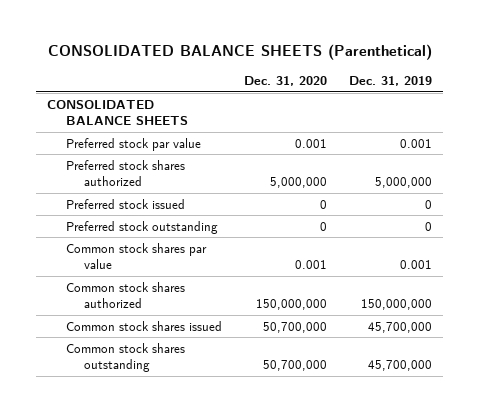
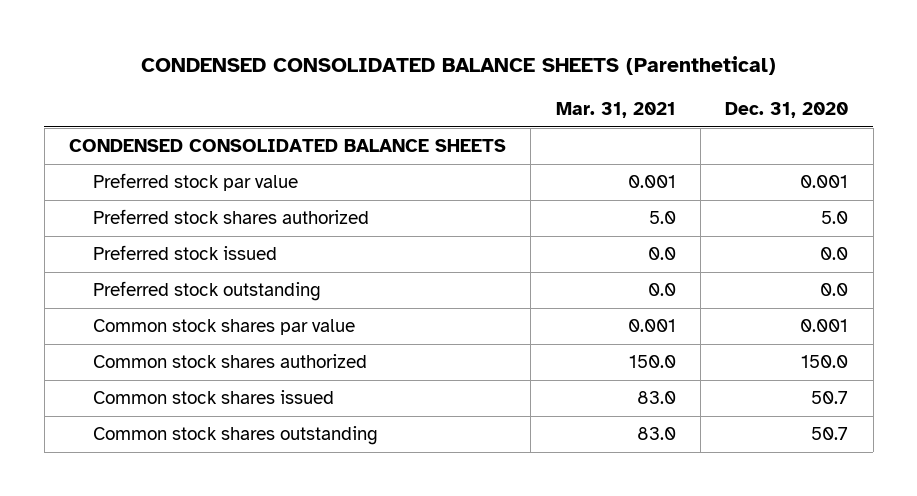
- CONSOLIDATED BALANCE SHEETS (Parenthetical)
+ CONDENSED CONSOLIDATED BALANCE SHEETS (Parenthetical)
- | Dec. 31, 2020 | Dec. 31, 2019
+ | Mar. 31, 2021 | Dec. 31, 2020
- CONSOLIDATED BALANCE SHEETS
+ CONDENSED CONSOLIDATED BALANCE SHEETS
- Preferred stock shares authorized | 5,000,000 | 5,000,000
- Preferred stock issued | 0 | 0
- Preferred stock outstanding | 0 | 0
+ Preferred stock shares authorized | 5.0 | 5.0
+ Preferred stock issued | 0.0 | 0.0
+ Preferred stock outstanding | 0.0 | 0.0
- Common stock shares authorized | 150,000,000 | 150,000,000
- Common stock shares issued | 50,700,000 | 45,700,000
- Common stock shares outstanding | 50,700,000 | 45,700,000
+ Common stock shares authorized | 150.0 | 150.0
+ Common stock shares issued | 83.0 | 50.7
+ Common stock shares outstanding | 83.0 | 50.7

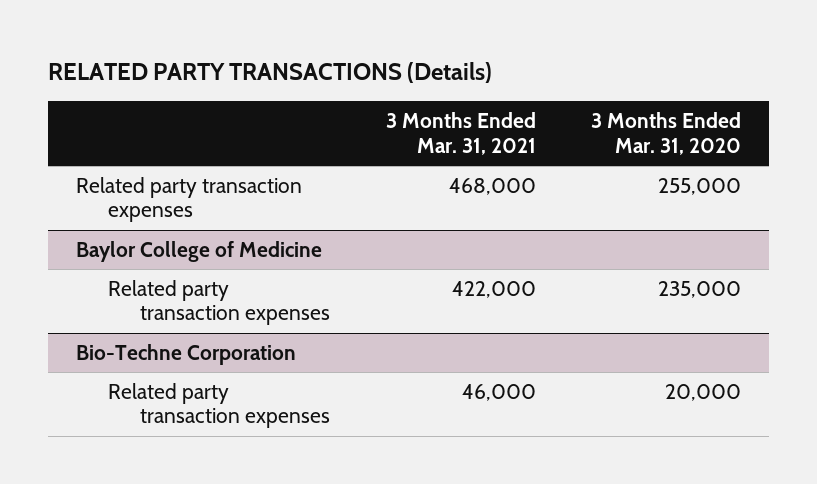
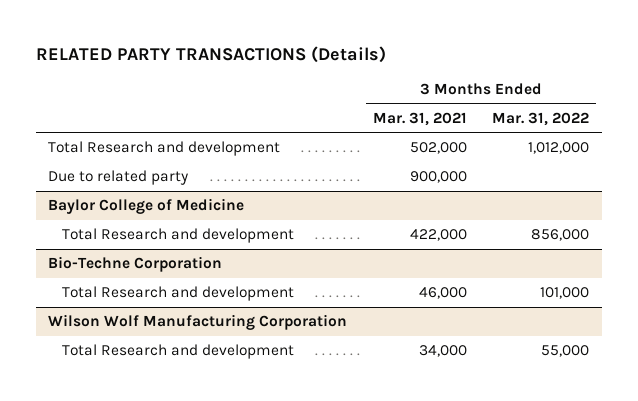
- | 3 Months Ended Mar. 31, 2021 | 3 Months Ended Mar. 31, 2020
+ | 3 Months Ended Mar. 31, 2021 | 3 Months Ended Mar. 31, 2022
- Related party transaction expenses | 468,000 | 255,000
+ Total Research and development | 502,000 | 1,012,000
+ Due to related party | 900,000 |
@ Baylor College of Medicine
- Related party transaction expenses | 422,000 | 235,000
+ Total Research and development | 422,000 | 856,000
@ Bio-Techne Corporation
- Related party transaction expenses | 46,000 | 20,000
+ Total Research and development | 46,000 | 101,000
+ Wilson Wolf Manufacturing Corporation
+ Total Research and development | 34,000 | 55,000

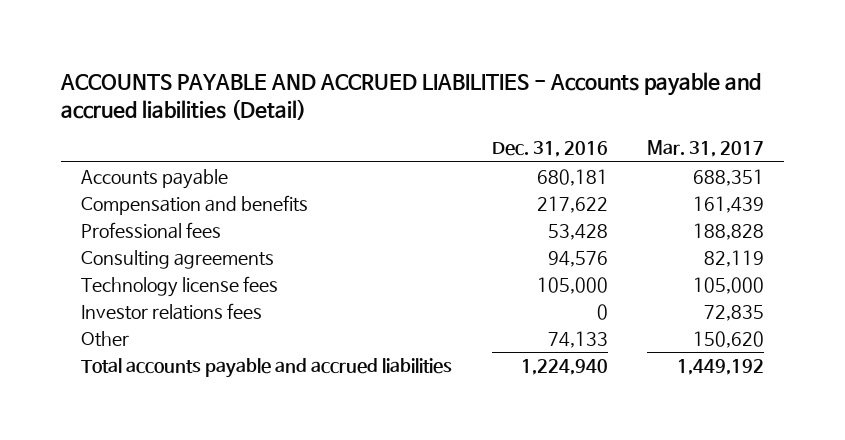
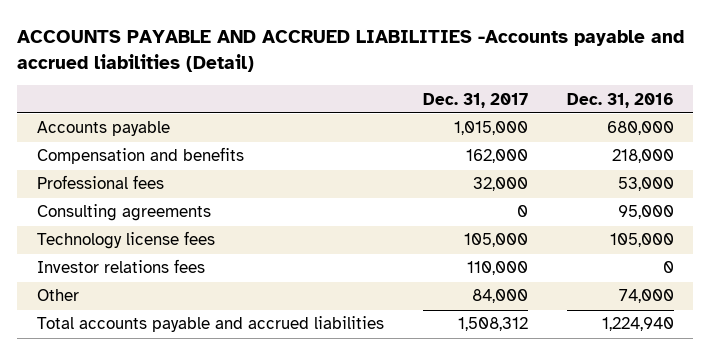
- ACCOUNTS PAYABLE AND ACCRUED LIABILITIES - Accounts payable and accrued liabilities (Detail)
+ ACCOUNTS PAYABLE AND ACCRUED LIABILITIES -Accounts payable and accrued liabilities (Detail)
- | Dec. 31, 2016 | Mar. 31, 2017
+ | Dec. 31, 2017 | Dec. 31, 2016
- Accounts payable | 680,181 | 688,351
- Compensation and benefits | 217,622 | 161,439
- Professional fees | 53,428 | 188,828
- Consulting agreements | 94,576 | 82,119
+ Accounts payable | 1,015,000 | 680,000
+ Compensation and benefits | 162,000 | 218,000
+ Professional fees | 32,000 | 53,000
+ Consulting agreements | 0 | 95,000
- Other | 74,133 | 150,620
+ Other | 84,000 | 74,000

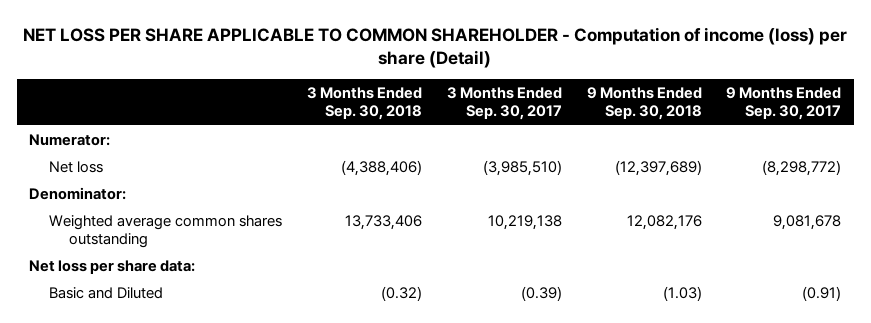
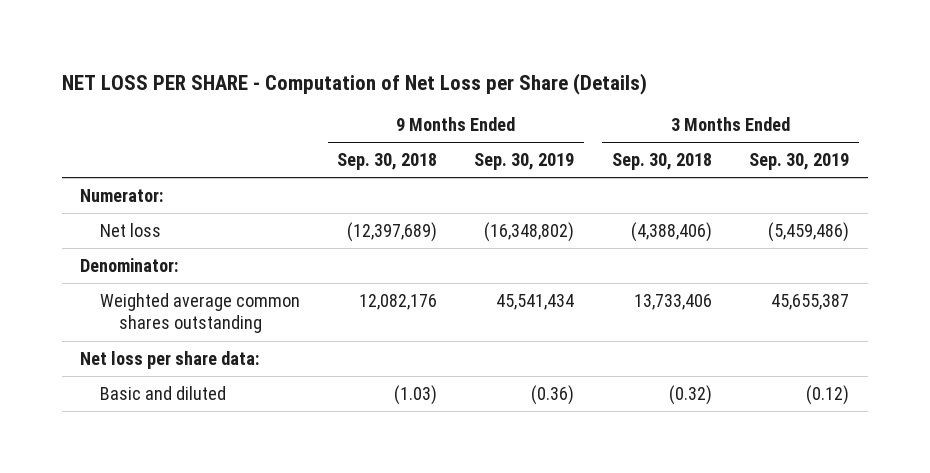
- NET LOSS PER SHARE APPLICABLE TO COMMON SHAREHOLDER - Computation of income (loss) per share (Detail)
+ NET LOSS PER SHARE - Computation of Net Loss per Share (Details)
- | 3 Months Ended Sep. 30, 2018 | 3 Months Ended Sep. 30, 2017 | 9 Months Ended Sep. 30, 2018 | 9 Months Ended Sep. 30, 2017
+ | 9 Months Ended Sep. 30, 2018 | 9 Months Ended Sep. 30, 2019 | 3 Months Ended Sep. 30, 2018 | 3 Months Ended Sep. 30, 2019
- Basic and Diluted | (0.32) | (0.39) | (1.03) | (0.91)
+ Basic and diluted | (1.03) | (0.36) | (0.32) | (0.12)

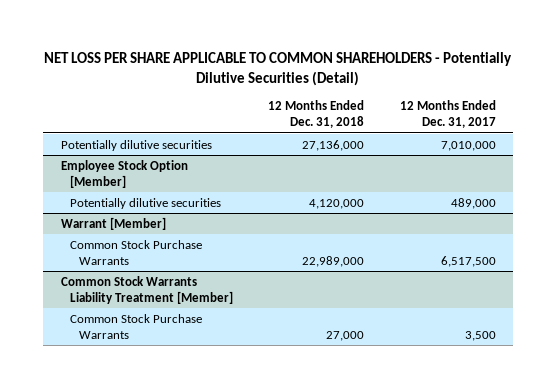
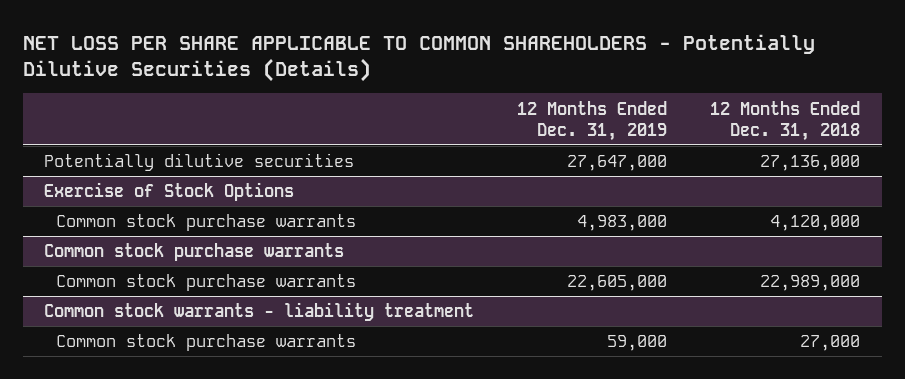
- NET LOSS PER SHARE APPLICABLE TO COMMON SHAREHOLDERS - Potentially Dilutive Securities (Detail)
+ NET LOSS PER SHARE APPLICABLE TO COMMON SHAREHOLDERS - Potentially Dilutive Securities (Details)
- | 12 Months Ended Dec. 31, 2018 | 12 Months Ended Dec. 31, 2017
+ | 12 Months Ended Dec. 31, 2019 | 12 Months Ended Dec. 31, 2018
- Employee Stock Option [Member]
- Potentially dilutive securities | 4,120,000 | 489,000
- Warrant [Member]
- Common Stock Purchase Warrants | 22,989,000 | 6,517,500
- Common Stock Warrants Liability Treatment [Member]
- Common Stock Purchase Warrants | 27,000 | 3,500
+ Exercise of Stock Options
+ Common stock purchase warrants | 4,983,000 | 4,120,000
+ Common stock purchase warrants
+ Common stock purchase warrants | 22,605,000 | 22,989,000
+ Common stock warrants - liability treatment
+ Common stock purchase warrants | 59,000 | 27,000

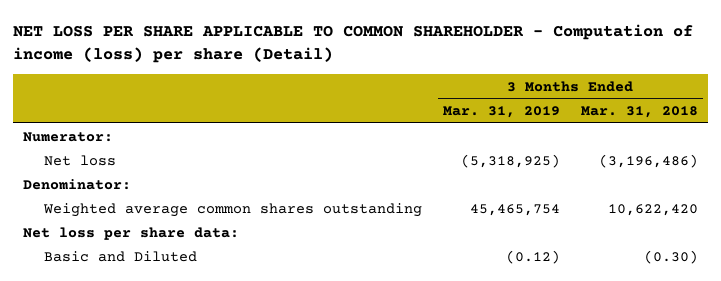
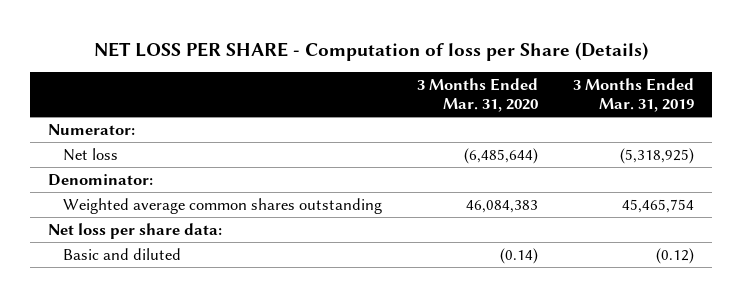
- NET LOSS PER SHARE APPLICABLE TO COMMON SHAREHOLDER - Computation of income (loss) per share (Detail)
+ NET LOSS PER SHARE - Computation of loss per Share (Details)
- | 3 Months Ended Mar. 31, 2019 | 3 Months Ended Mar. 31, 2018
+ | 3 Months Ended Mar. 31, 2020 | 3 Months Ended Mar. 31, 2019
- Basic and Diluted | (0.12) | (0.30)
+ Basic and diluted | (0.14) | (0.12)

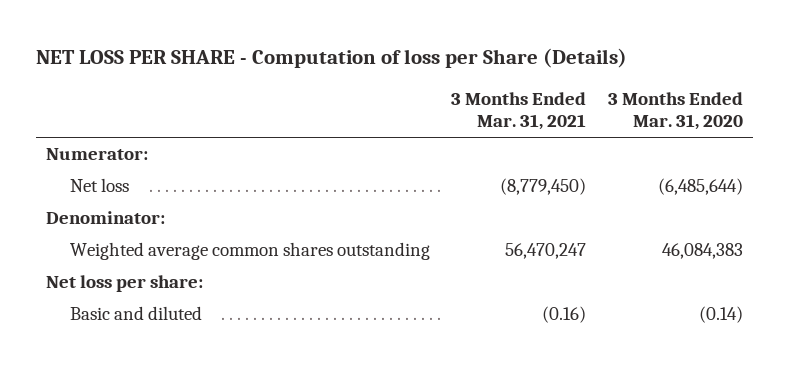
- | 3 Months Ended Mar. 31, 2020 | 3 Months Ended Mar. 31, 2019
+ | 3 Months Ended Mar. 31, 2021 | 3 Months Ended Mar. 31, 2020
- Net loss per share data:
+ Net loss per share:

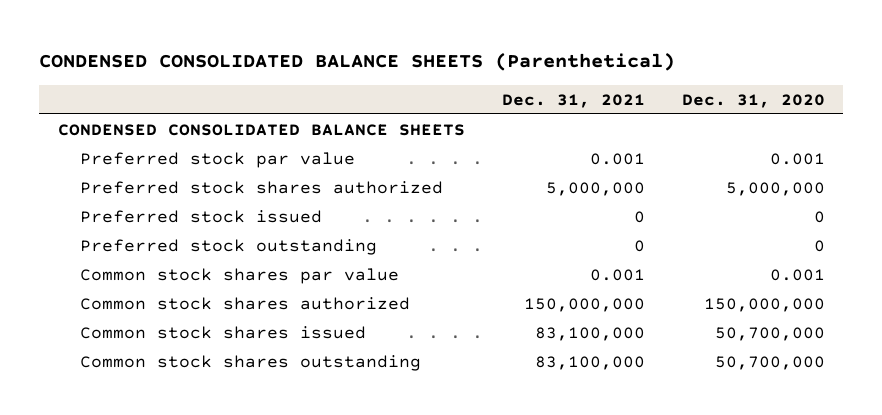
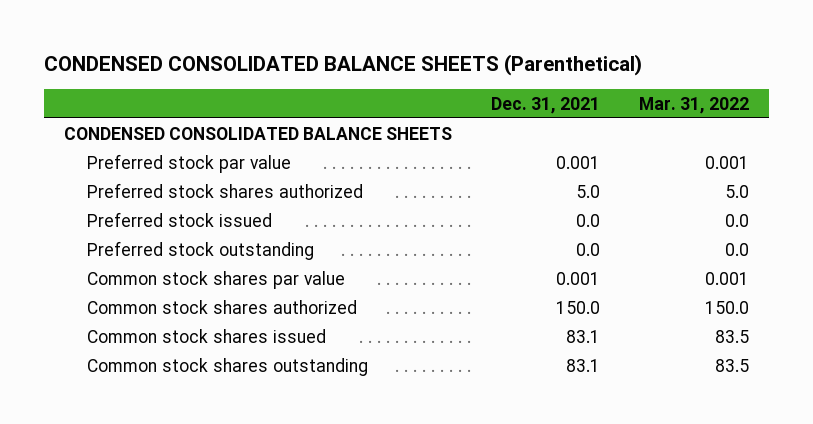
- | Dec. 31, 2021 | Dec. 31, 2020
+ | Dec. 31, 2021 | Mar. 31, 2022
- Preferred stock shares authorized | 5,000,000 | 5,000,000
- Preferred stock issued | 0 | 0
- Preferred stock outstanding | 0 | 0
+ Preferred stock shares authorized | 5.0 | 5.0
+ Preferred stock issued | 0.0 | 0.0
+ Preferred stock outstanding | 0.0 | 0.0
- Common stock shares authorized | 150,000,000 | 150,000,000
- Common stock shares issued | 83,100,000 | 50,700,000
- Common stock shares outstanding | 83,100,000 | 50,700,000
+ Common stock shares authorized | 150.0 | 150.0
+ Common stock shares issued | 83.1 | 83.5
+ Common stock shares outstanding | 83.1 | 83.5

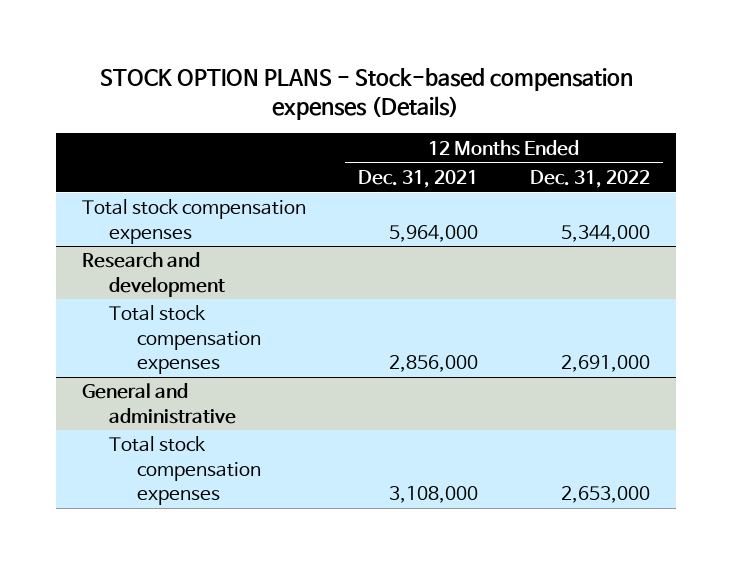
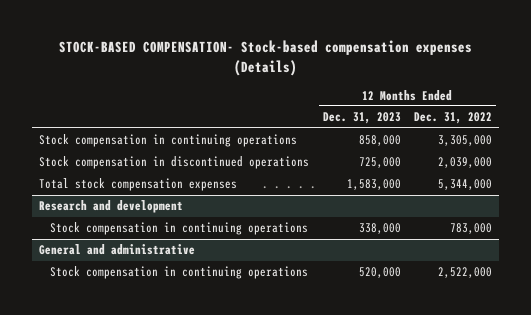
- STOCK OPTION PLANS - Stock-based compensation expenses (Details)
+ STOCK-BASED COMPENSATION- Stock-based compensation expenses (Details)
- | 12 Months Ended Dec. 31, 2021 | 12 Months Ended Dec. 31, 2022
+ | 12 Months Ended Dec. 31, 2023 | 12 Months Ended Dec. 31, 2022
+ Stock compensation in continuing operations | 858,000 | 3,305,000
+ Stock compensation in discontinued operations | 725,000 | 2,039,000
@ Research and development
- Total stock compensation expenses | 2,856,000 | 2,691,000
+ Stock compensation in continuing operations | 338,000 | 783,000
@ General and administrative
- Total stock compensation expenses | 3,108,000 | 2,653,000
+ Stock compensation in continuing operations | 520,000 | 2,522,000

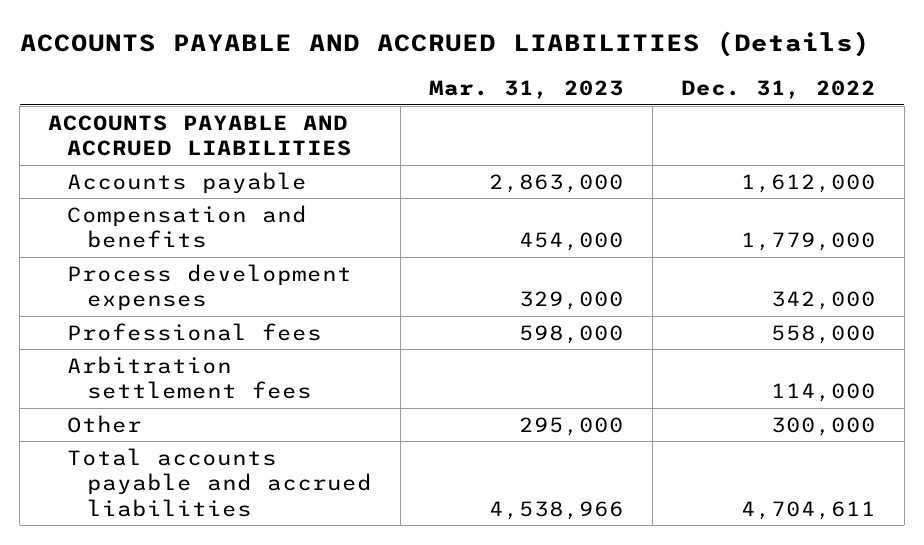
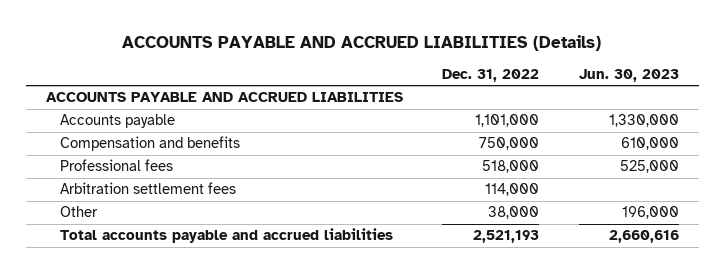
- | Mar. 31, 2023 | Dec. 31, 2022
+ | Dec. 31, 2022 | Jun. 30, 2023
- Accounts payable | 2,863,000 | 1,612,000
- Compensation and benefits | 454,000 | 1,779,000
- Process development expenses | 329,000 | 342,000
- Professional fees | 598,000 | 558,000
+ Accounts payable | 1,101,000 | 1,330,000
+ Compensation and benefits | 750,000 | 610,000
+ Professional fees | 518,000 | 525,000
- Other | 295,000 | 300,000
- Total accounts payable and accrued liabilities | 4,538,966 | 4,704,611
+ Other | 38,000 | 196,000
+ Total accounts payable and accrued liabilities | 2,521,193 | 2,660,616

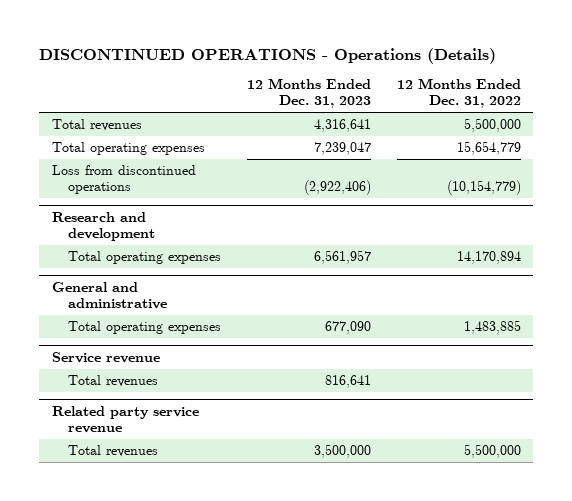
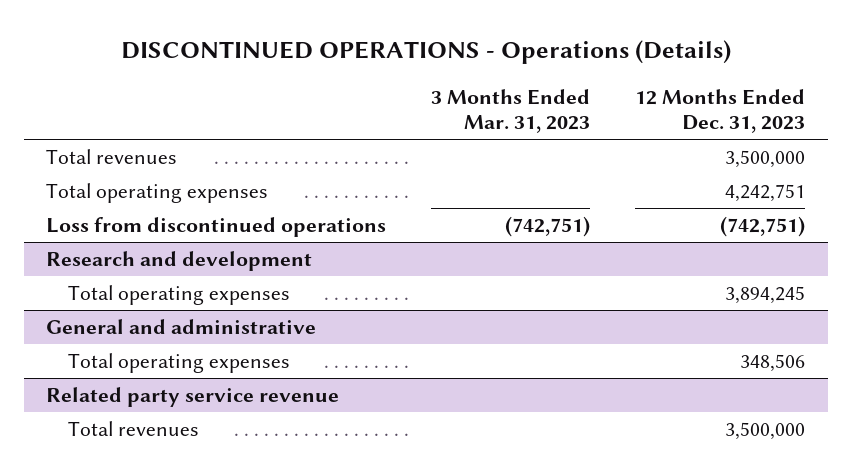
- | 12 Months Ended Dec. 31, 2023 | 12 Months Ended Dec. 31, 2022
+ | 3 Months Ended Mar. 31, 2023 | 12 Months Ended Dec. 31, 2023
- Total revenues | 4,316,641 | 5,500,000
- Total operating expenses | 7,239,047 | 15,654,779
- Loss from discontinued operations | (2,922,406) | (10,154,779)
+ Total revenues | | 3,500,000
+ Total operating expenses | | 4,242,751
+ Loss from discontinued operations | (742,751) | (742,751)
@ Research and development
- Total operating expenses | 6,561,957 | 14,170,894
+ Total operating expenses | | 3,894,245
@ General and administrative
- Total operating expenses | 677,090 | 1,483,885
- Service revenue
- Total revenues | 816,641 |
@ General and administrative
+ Total operating expenses | | 348,506

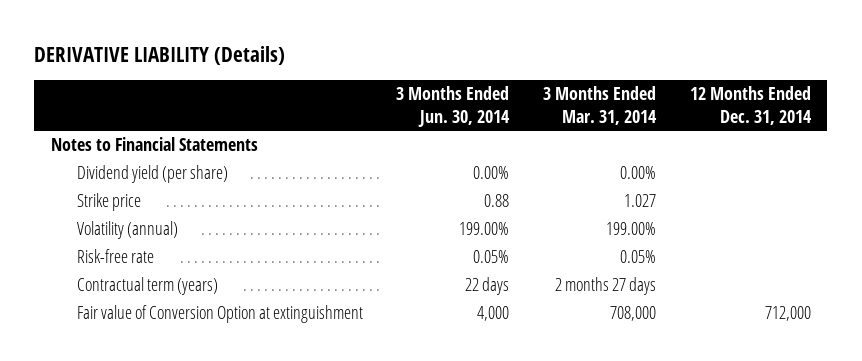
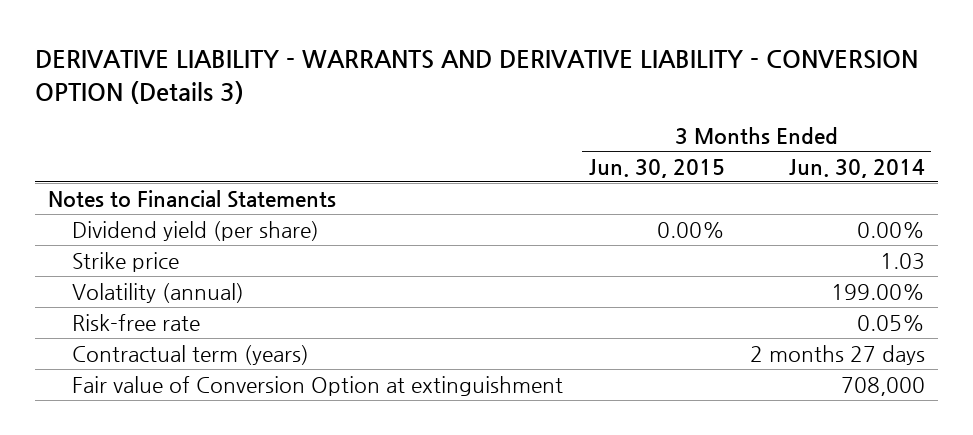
- DERIVATIVE LIABILITY (Details)
+ DERIVATIVE LIABILITY - WARRANTS AND DERIVATIVE LIABILITY - CONVERSION OPTION (Details 3)
- | 3 Months Ended Jun. 30, 2014 | 3 Months Ended Mar. 31, 2014 | 12 Months Ended Dec. 31, 2014
+ | 3 Months Ended Jun. 30, 2015 | 3 Months Ended Jun. 30, 2014
- Strike price | 0.88 | 1.027 |
+ Strike price | | 1.03
- Contractual term (years) | 22 days | 2 months 27 days |
- Fair value of Conversion Option at extinguishment | 4,000 | 708,000 | 712,000
+ Contractual term (years) | | 2 months 27 days
+ Fair value of Conversion Option at extinguishment | | 708,000

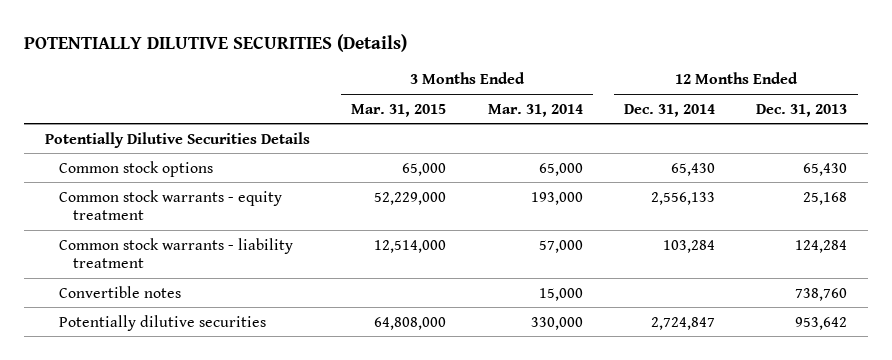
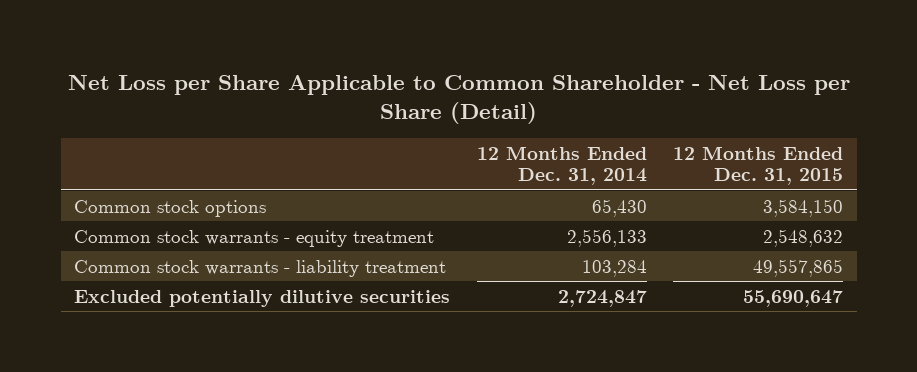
- POTENTIALLY DILUTIVE SECURITIES (Details)
+ Net Loss per Share Applicable to Common Shareholder - Net Loss per Share (Detail)
- | 3 Months Ended Mar. 31, 2015 | 3 Months Ended Mar. 31, 2014 | 12 Months Ended Dec. 31, 2014 | 12 Months Ended Dec. 31, 2013
+ | 12 Months Ended Dec. 31, 2014 | 12 Months Ended Dec. 31, 2015
- Potentially Dilutive Securities Details
- Convertible notes | | 15,000 | | 738,760
- Potentially dilutive securities | 64,808,000 | 330,000 | 2,724,847 | 953,642
+ Excluded potentially dilutive securities | 2,724,847 | 55,690,647

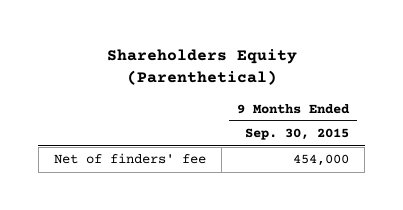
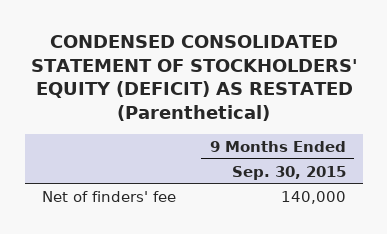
- Shareholders Equity (Parenthetical)
+ CONDENSED CONSOLIDATED STATEMENT OF STOCKHOLDERS' EQUITY (DEFICIT) AS RESTATED (Parenthetical)
- Net of finders' fee | 454,000
+ Net of finders' fee | 140,000

